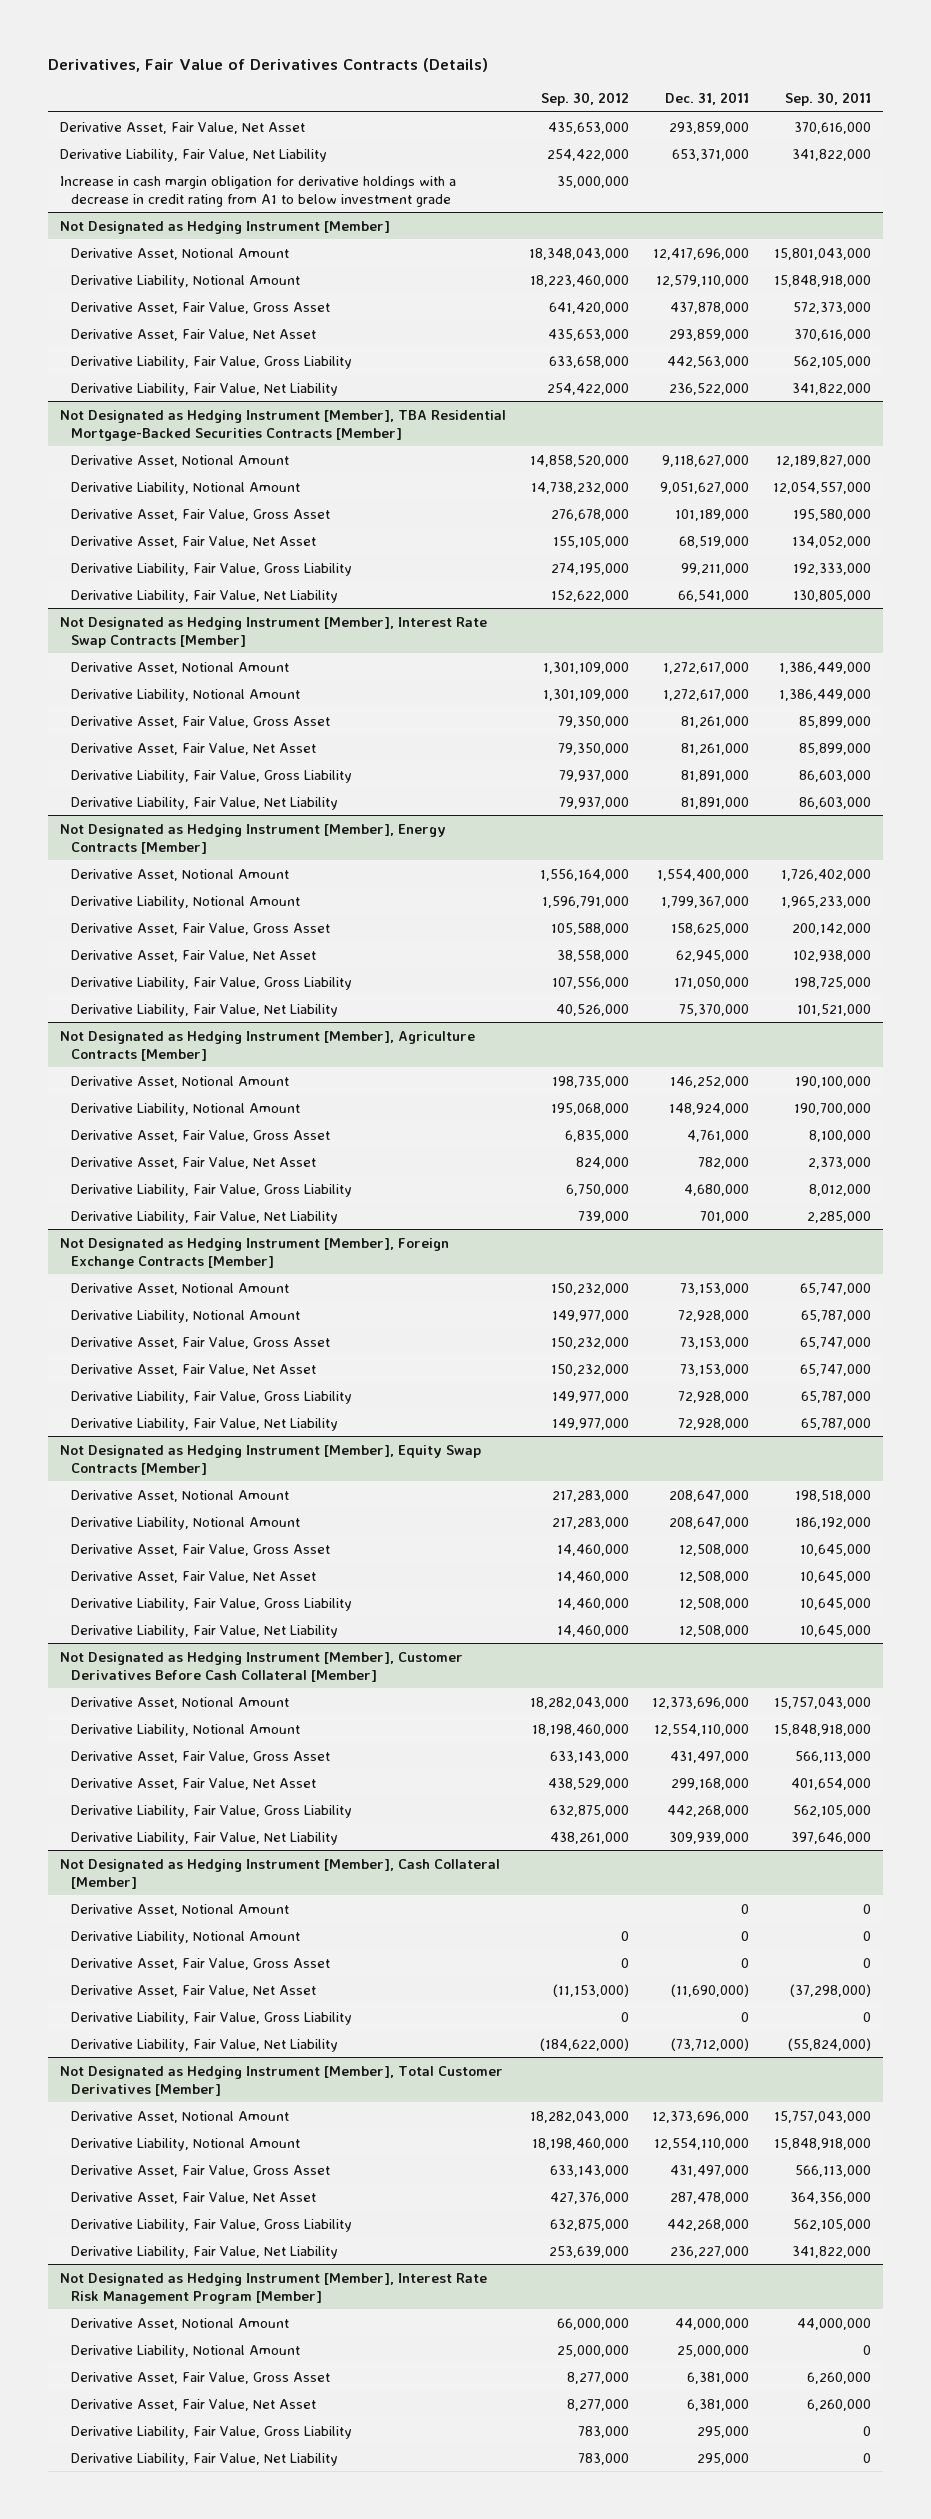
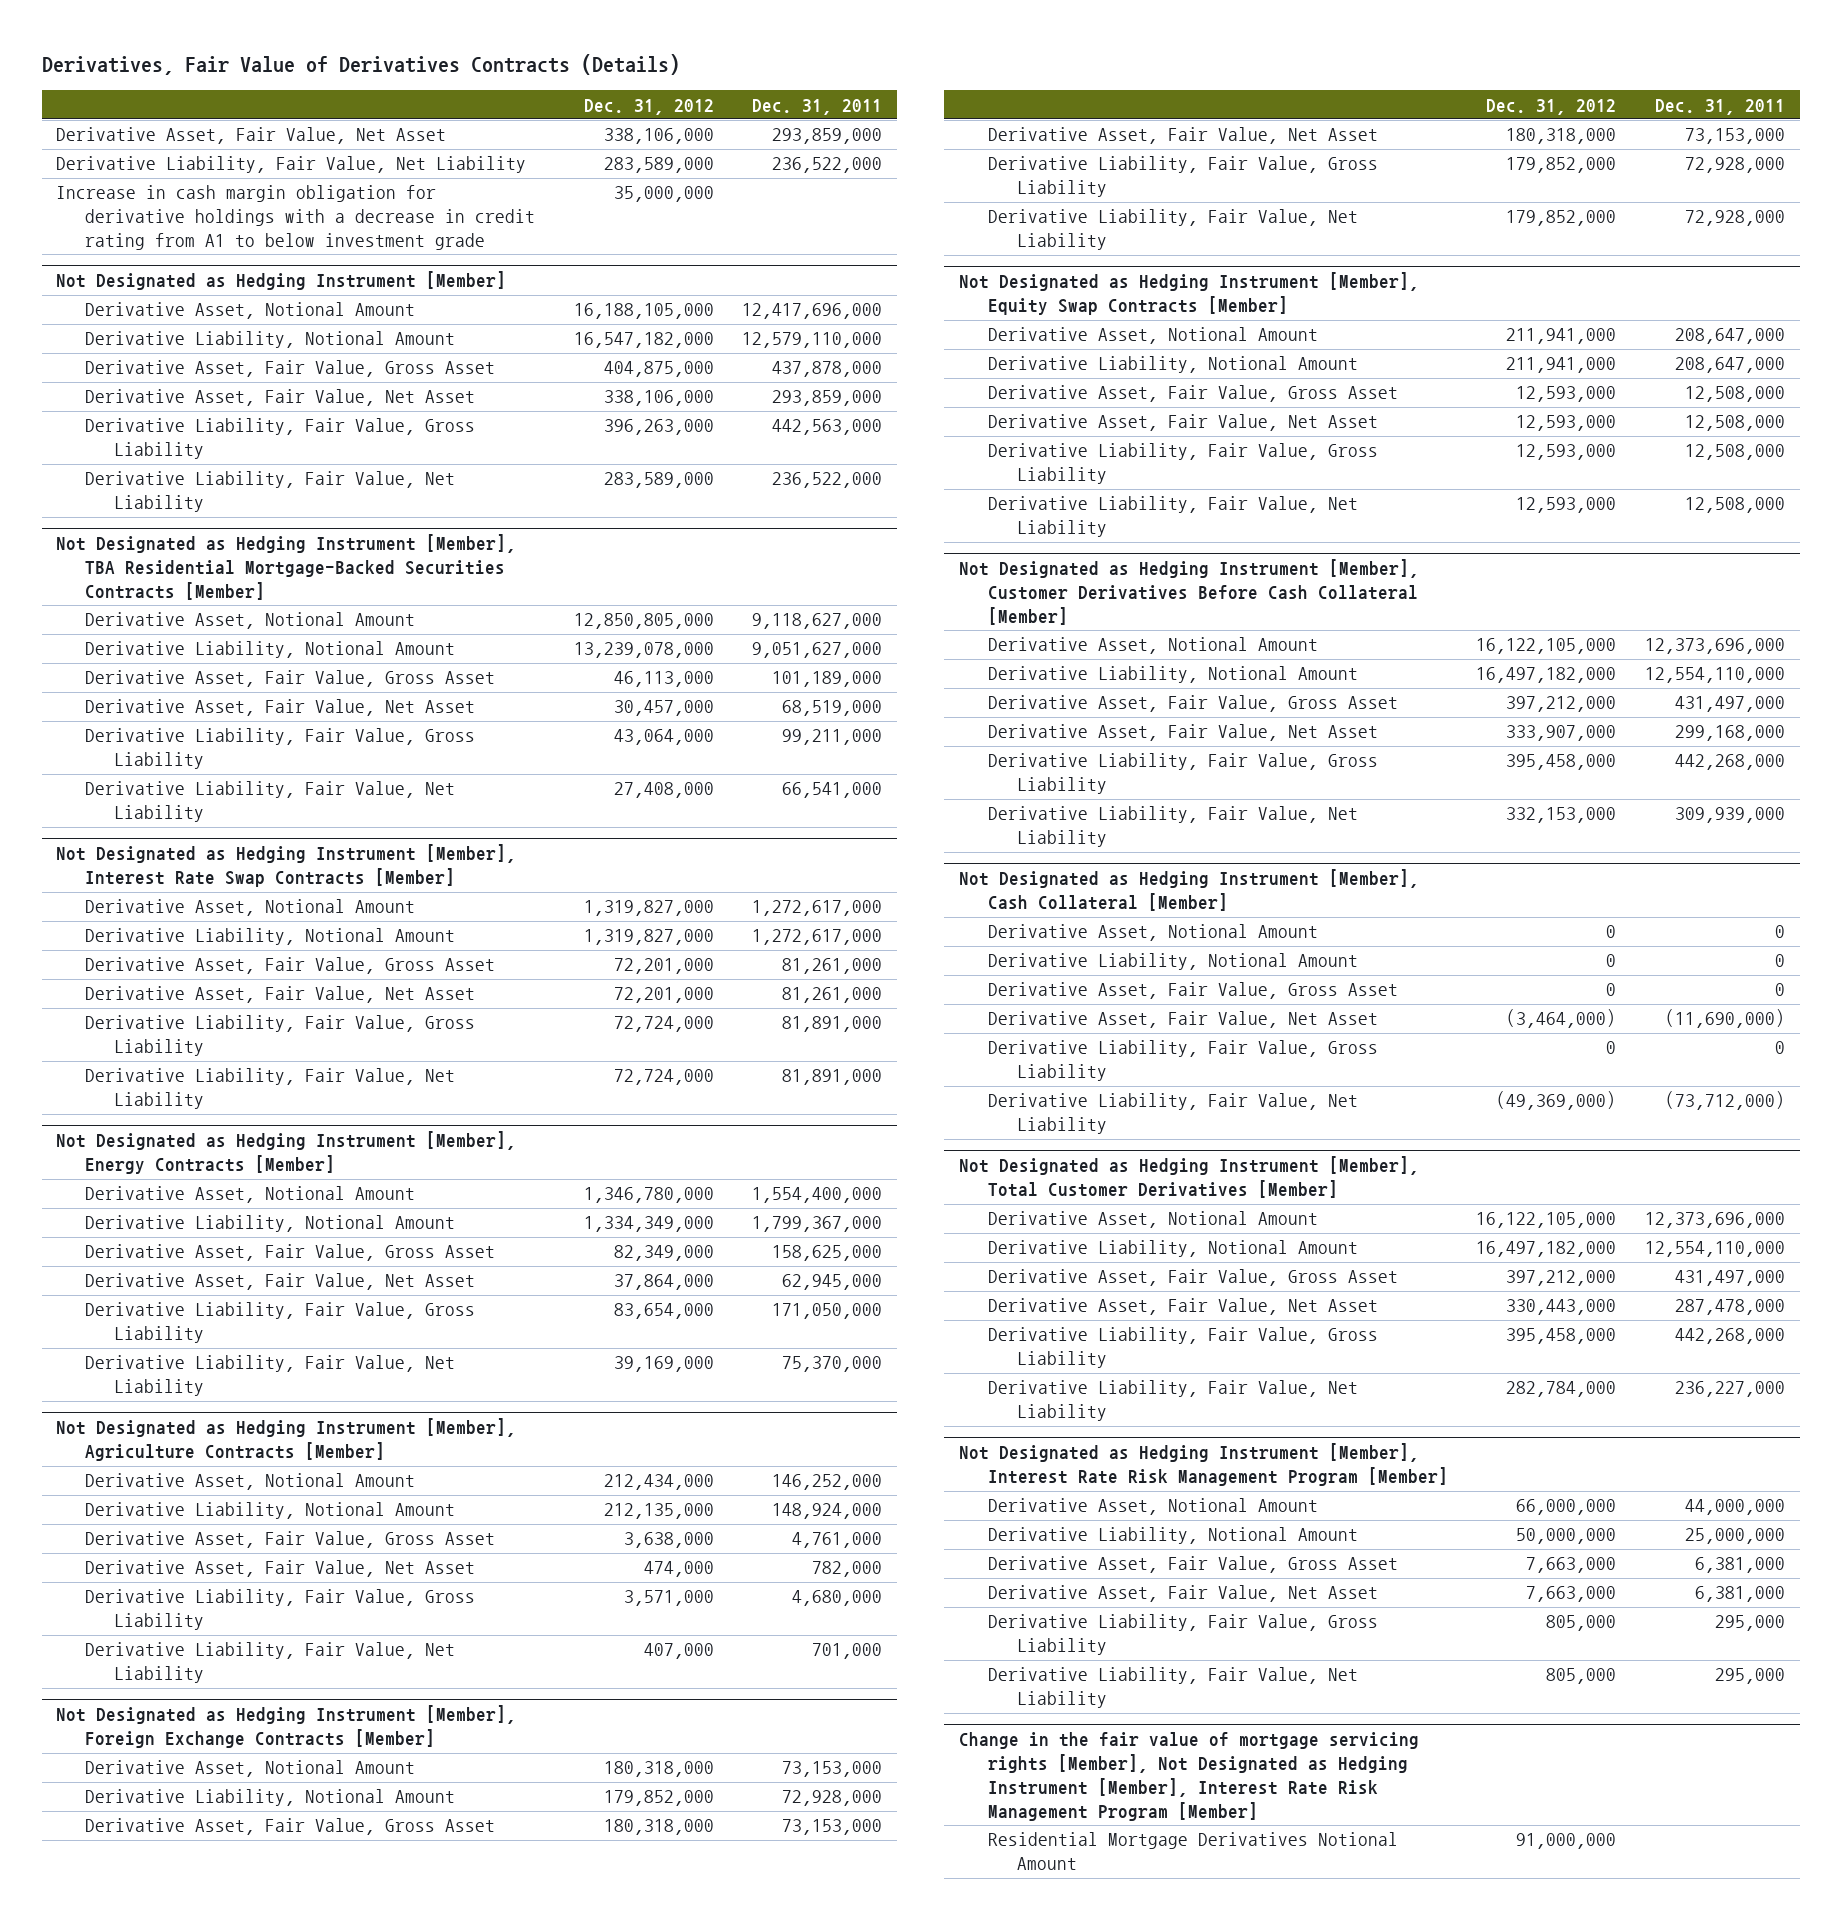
- | Sep. 30, 2012 | Dec. 31, 2011 | Sep. 30, 2011
+ | Dec. 31, 2012 | Dec. 31, 2011
- Derivative Liability, Fair Value, Net Liability | 254,422,000 | 653,371,000 | 341,822,000
+ Derivative Liability, Fair Value, Net Liability | 283,589,000 | 236,522,000
+ Change in the fair value of mortgage servicing rights [Member], Not Designated as Hedging Instrument [Member], Interest Rate Risk Management Program [Member]
+ Residential Mortgage Derivatives Notional Amount | 91,000,000 |

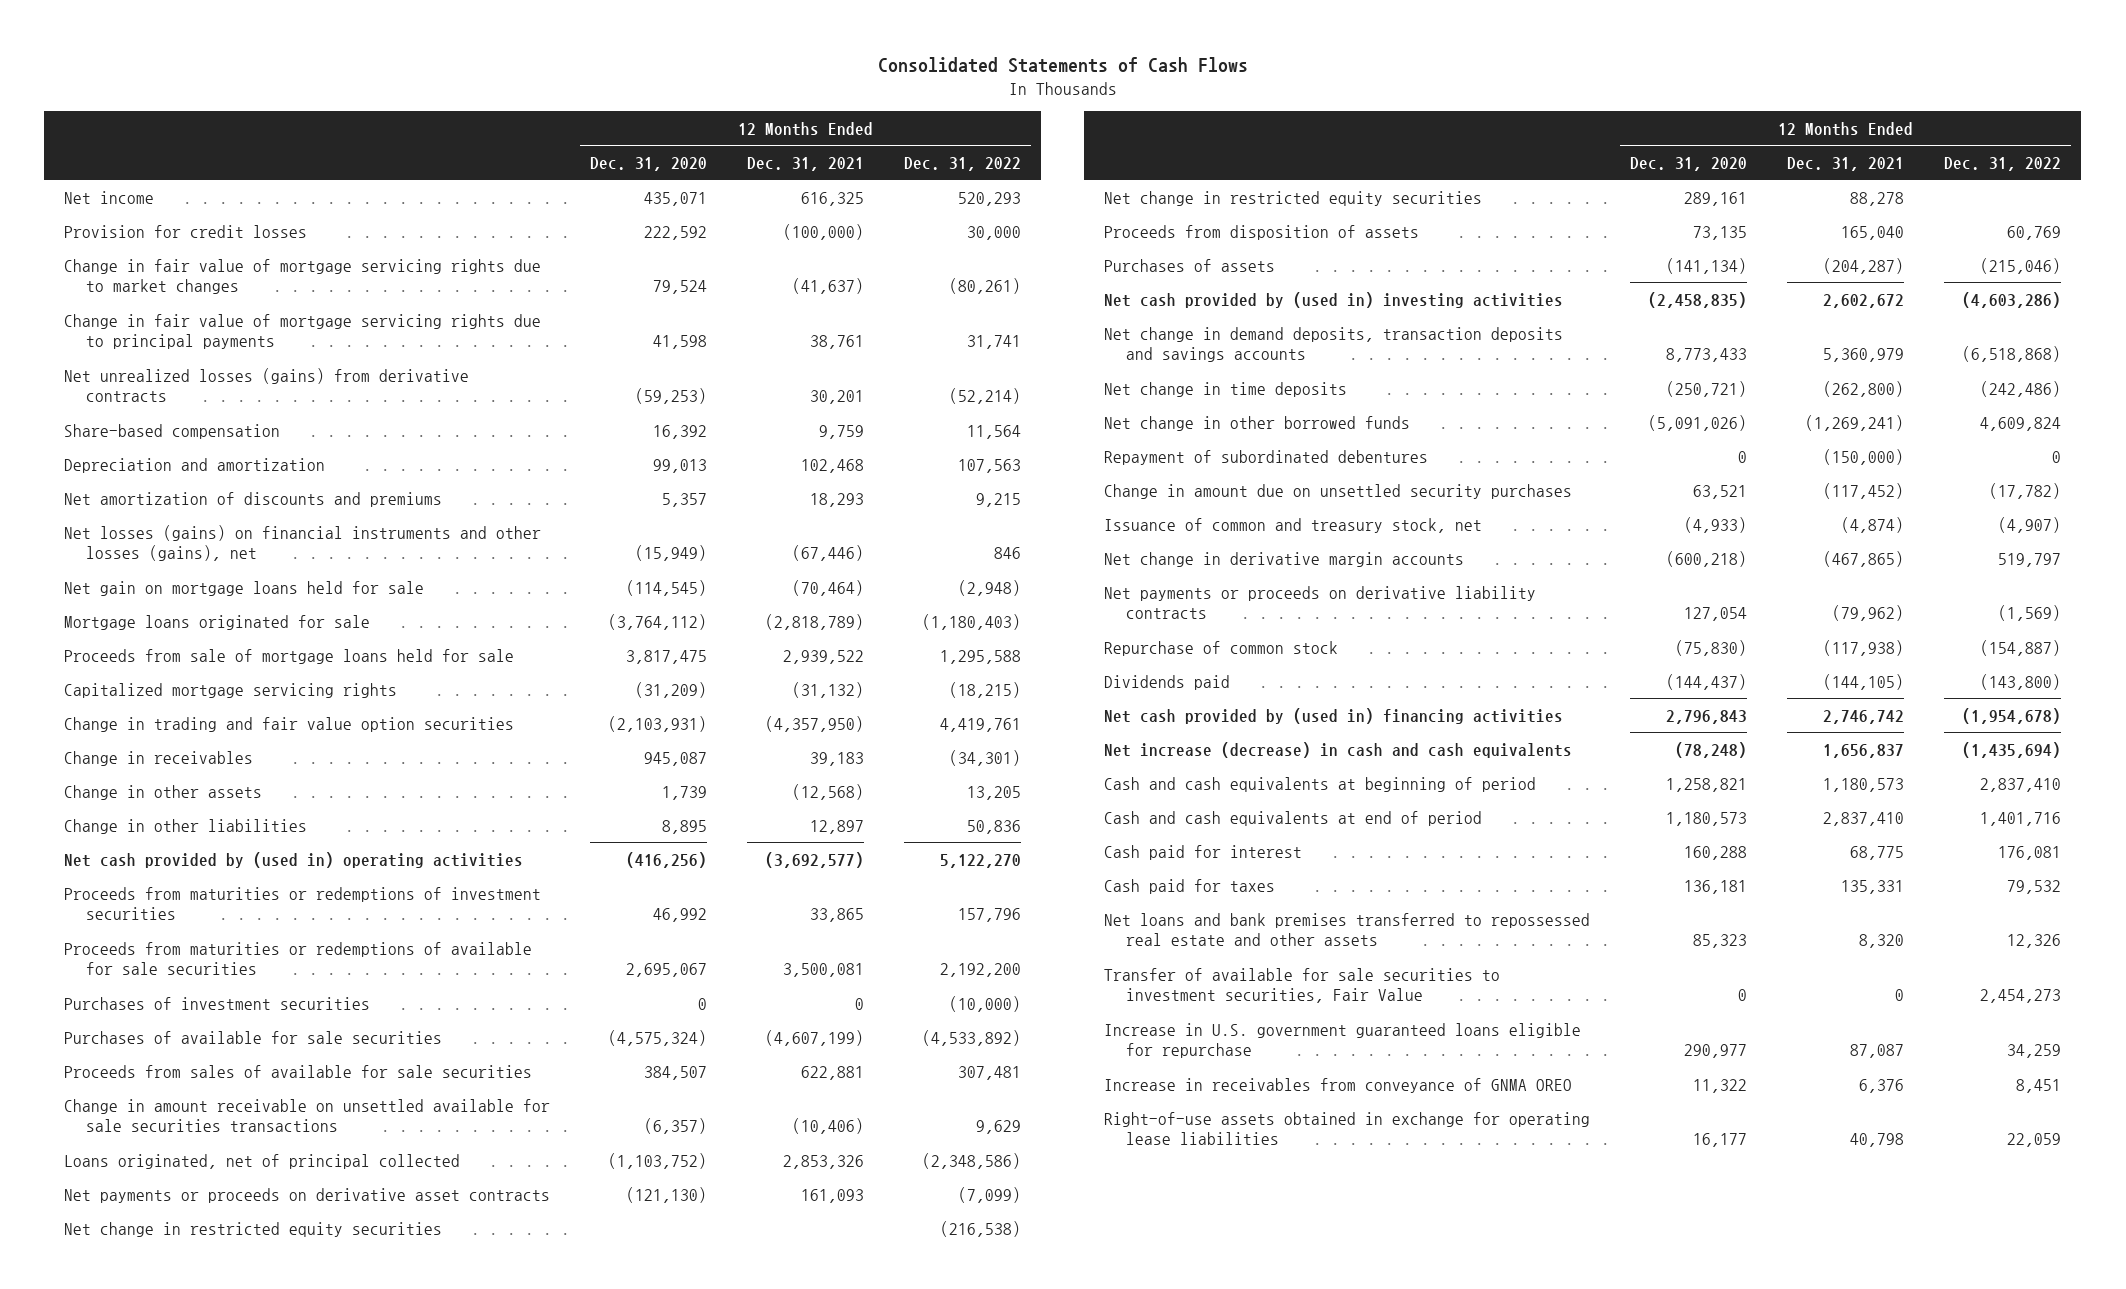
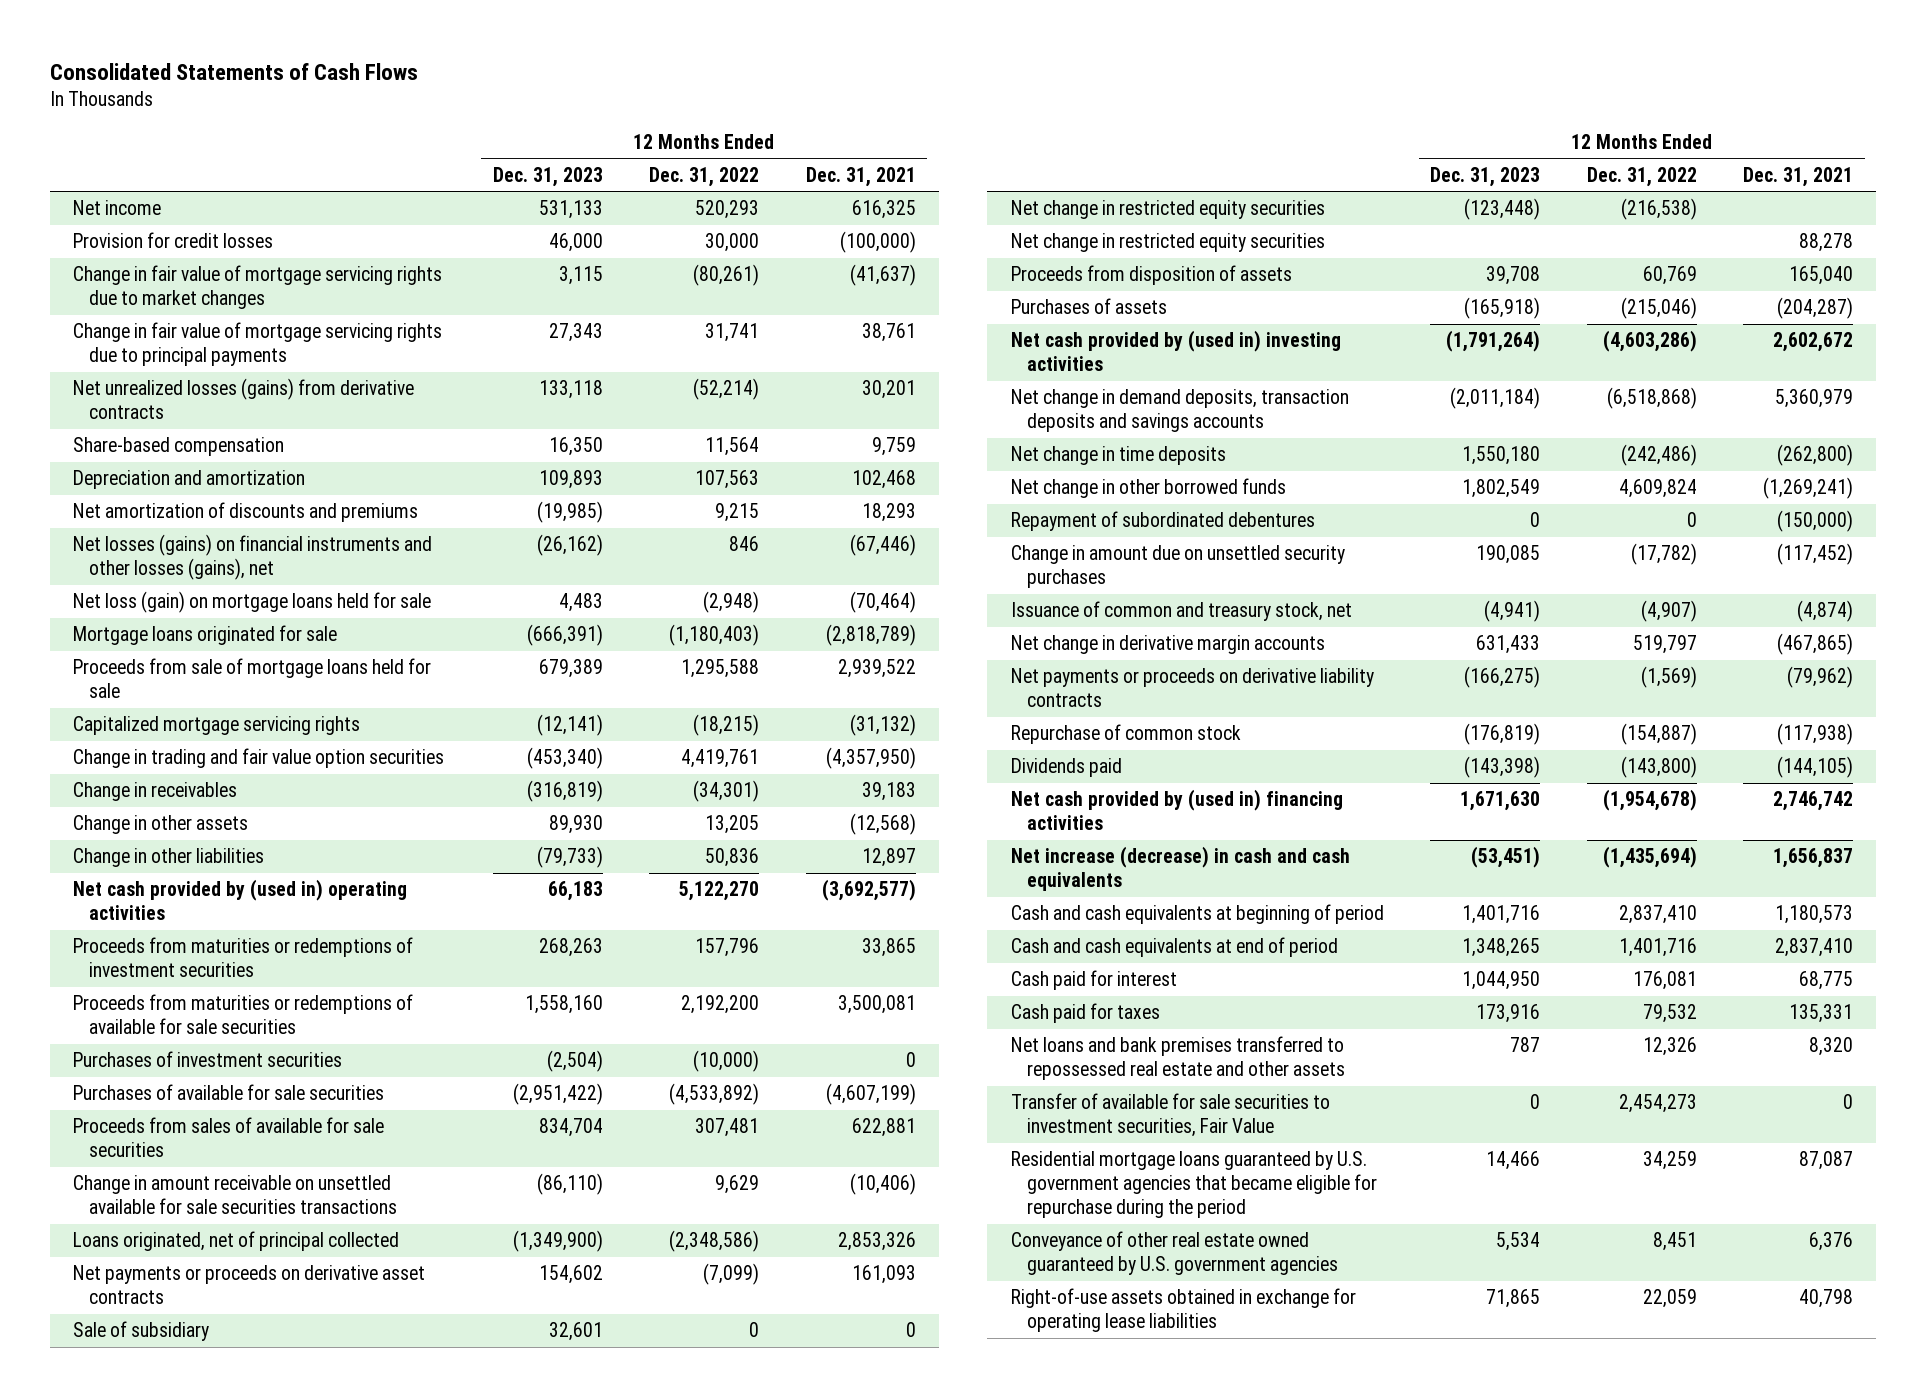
- | 12 Months Ended Dec. 31, 2020 | 12 Months Ended Dec. 31, 2021 | 12 Months Ended Dec. 31, 2022
+ | 12 Months Ended Dec. 31, 2023 | 12 Months Ended Dec. 31, 2022 | 12 Months Ended Dec. 31, 2021
- Net gain on mortgage loans held for sale | (114,545) | (70,464) | (2,948)
+ Net loss (gain) on mortgage loans held for sale | 4,483 | (2,948) | (70,464)
+ Sale of subsidiary | 32,601 | 0 | 0
- Increase in U.S. government guaranteed loans eligible for repurchase | 290,977 | 87,087 | 34,259
- Increase in receivables from conveyance of GNMA OREO | 11,322 | 6,376 | 8,451
+ Residential mortgage loans guaranteed by U.S. government agencies that became eligible for repurchase during the period | 14,466 | 34,259 | 87,087
+ Conveyance of other real estate owned guaranteed by U.S. government agencies | 5,534 | 8,451 | 6,376

